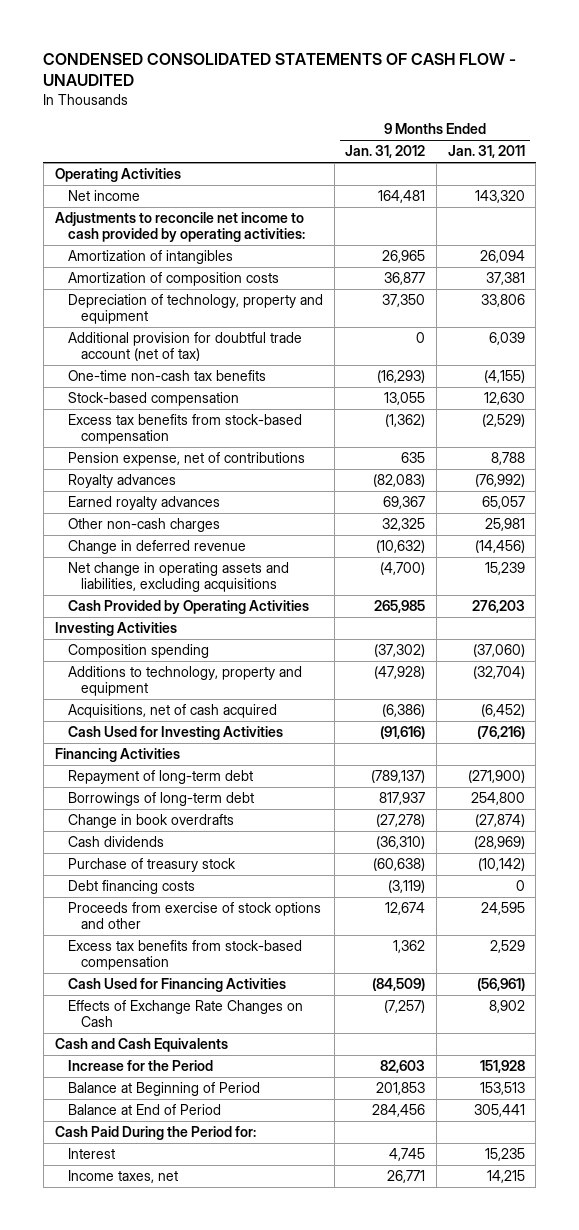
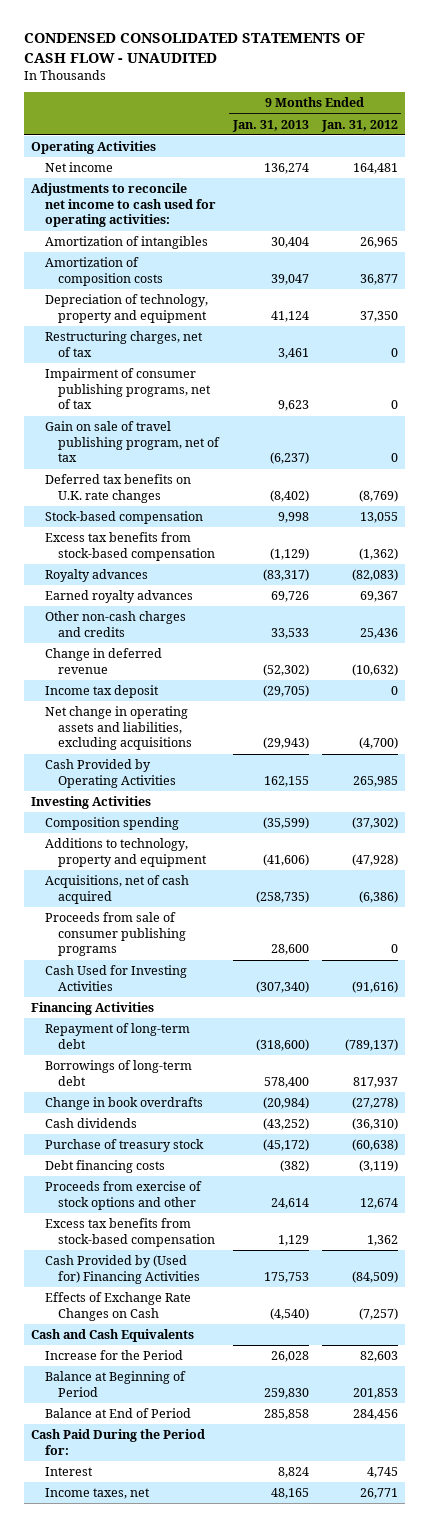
- | 9 Months Ended Jan. 31, 2012 | 9 Months Ended Jan. 31, 2011
+ | 9 Months Ended Jan. 31, 2013 | 9 Months Ended Jan. 31, 2012
- Adjustments to reconcile net income to cash provided by operating activities:
+ Adjustments to reconcile net income to cash used for operating activities:
- Additional provision for doubtful trade account (net of tax) | 0 | 6,039
- One-time non-cash tax benefits | (16,293) | (4,155)
+ Restructuring charges, net of tax | 3,461 | 0
+ Impairment of consumer publishing programs, net of tax | 9,623 | 0
+ Gain on sale of travel publishing program, net of tax | (6,237) | 0
+ Deferred tax benefits on U.K. rate changes | (8,402) | (8,769)
- Pension expense, net of contributions | 635 | 8,788
- Other non-cash charges | 32,325 | 25,981
+ Other non-cash charges and credits | 33,533 | 25,436
+ Income tax deposit | (29,705) | 0
+ Proceeds from sale of consumer publishing programs | 28,600 | 0
- Cash Used for Financing Activities | (84,509) | (56,961)
+ Cash Provided by (Used for) Financing Activities | 175,753 | (84,509)

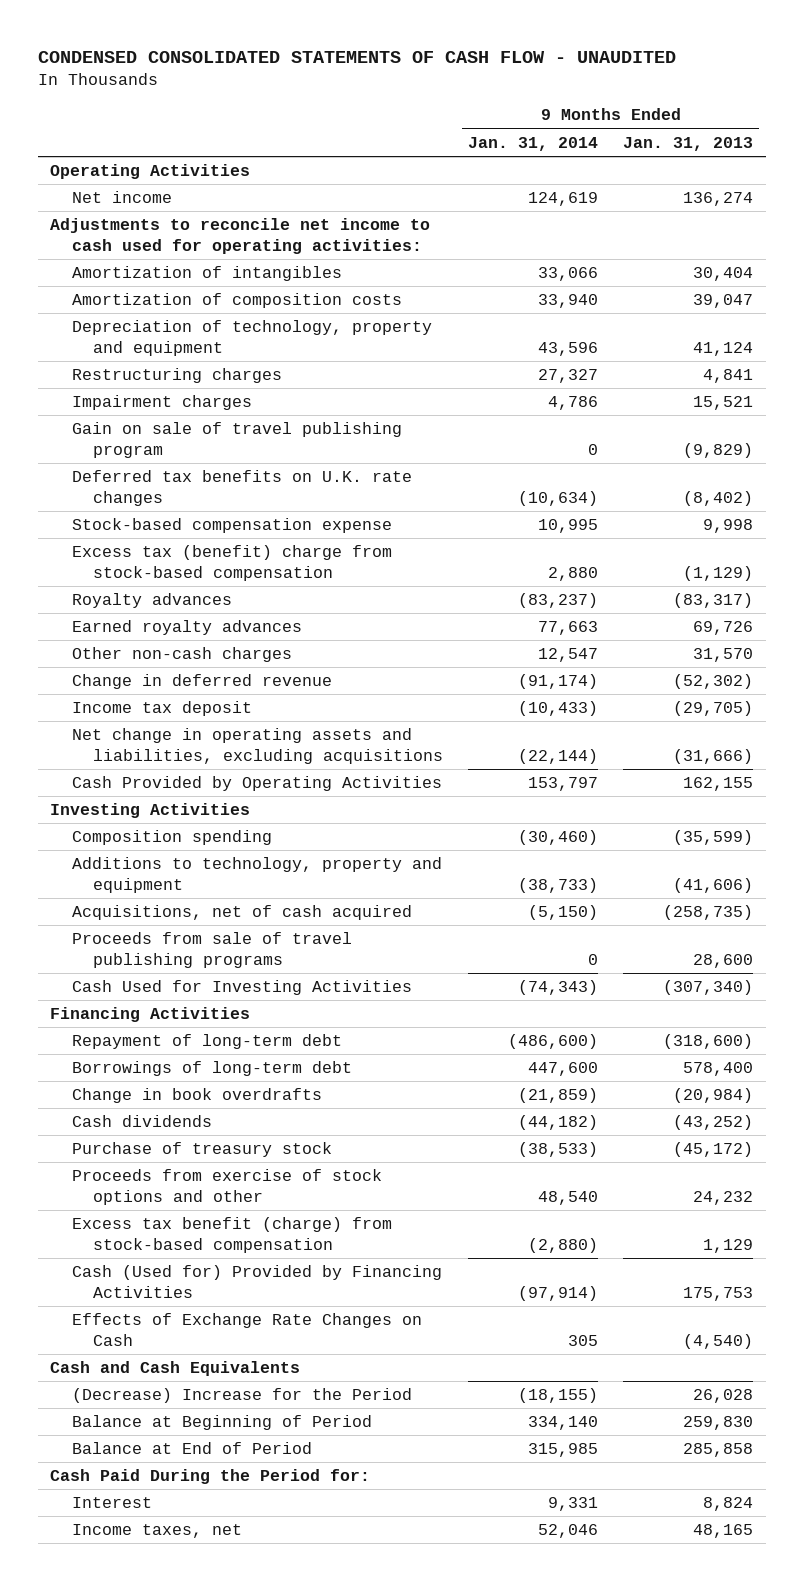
- | 9 Months Ended Jan. 31, 2013 | 9 Months Ended Jan. 31, 2012
+ | 9 Months Ended Jan. 31, 2014 | 9 Months Ended Jan. 31, 2013
- Restructuring charges, net of tax | 3,461 | 0
- Impairment of consumer publishing programs, net of tax | 9,623 | 0
- Gain on sale of travel publishing program, net of tax | (6,237) | 0
+ Restructuring charges | 27,327 | 4,841
+ Impairment charges | 4,786 | 15,521
+ Gain on sale of travel publishing program | 0 | (9,829)
- Stock-based compensation | 9,998 | 13,055
- Excess tax benefits from stock-based compensation | (1,129) | (1,362)
+ Stock-based compensation expense | 10,995 | 9,998
+ Excess tax (benefit) charge from stock-based compensation | 2,880 | (1,129)
- Other non-cash charges and credits | 33,533 | 25,436
+ Other non-cash charges | 12,547 | 31,570
- Net change in operating assets and liabilities, excluding acquisitions | (29,943) | (4,700)
+ Net change in operating assets and liabilities, excluding acquisitions | (22,144) | (31,666)
- Proceeds from sale of consumer publishing programs | 28,600 | 0
+ Proceeds from sale of travel publishing programs | 0 | 28,600
- Debt financing costs | (382) | (3,119)
- Proceeds from exercise of stock options and other | 24,614 | 12,674
- Excess tax benefits from stock-based compensation | 1,129 | 1,362
- Cash Provided by (Used for) Financing Activities | 175,753 | (84,509)
+ Proceeds from exercise of stock options and other | 48,540 | 24,232
+ Excess tax benefit (charge) from stock-based compensation | (2,880) | 1,129
+ Cash (Used for) Provided by Financing Activities | (97,914) | 175,753
- Increase for the Period | 26,028 | 82,603
+ (Decrease) Increase for the Period | (18,155) | 26,028

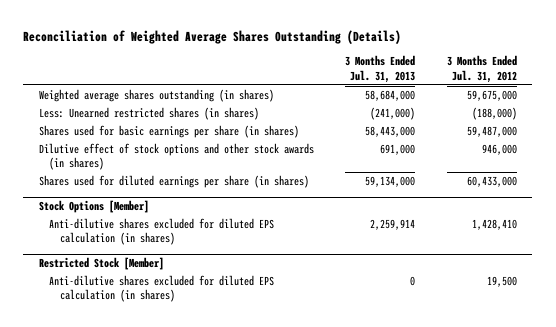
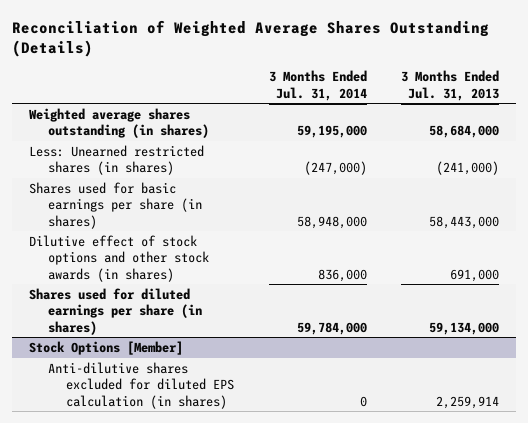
- | 3 Months Ended Jul. 31, 2013 | 3 Months Ended Jul. 31, 2012
+ | 3 Months Ended Jul. 31, 2014 | 3 Months Ended Jul. 31, 2013
- Restricted Stock [Member]
- Anti-dilutive shares excluded for diluted EPS calculation (in shares) | 0 | 19,500

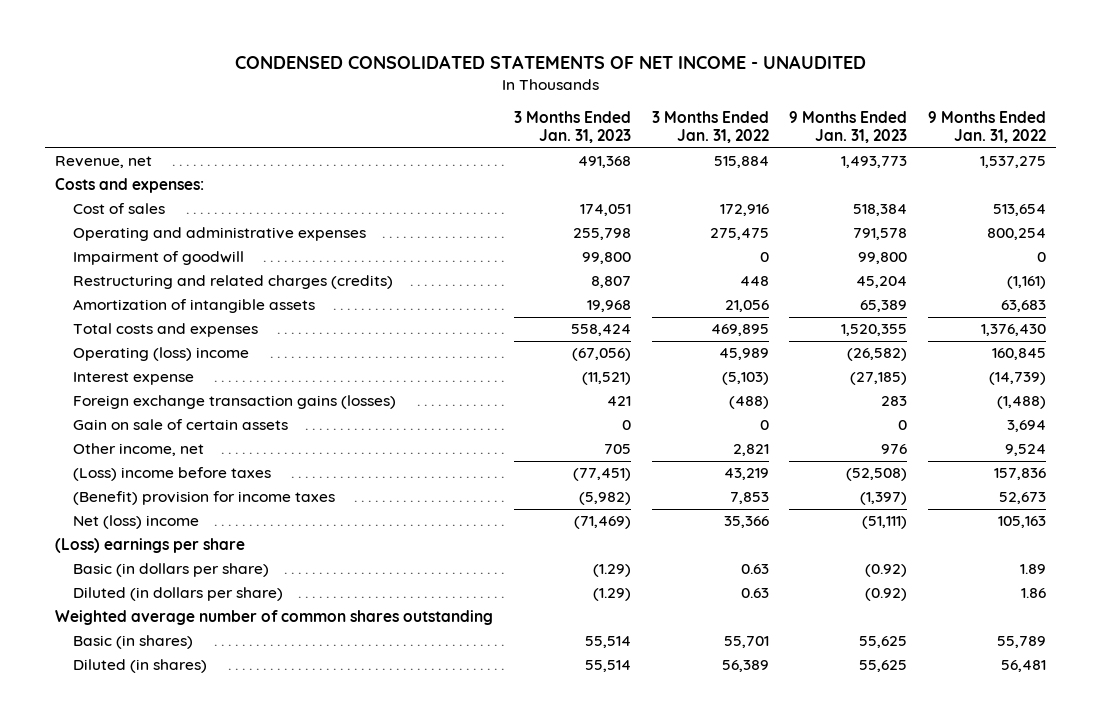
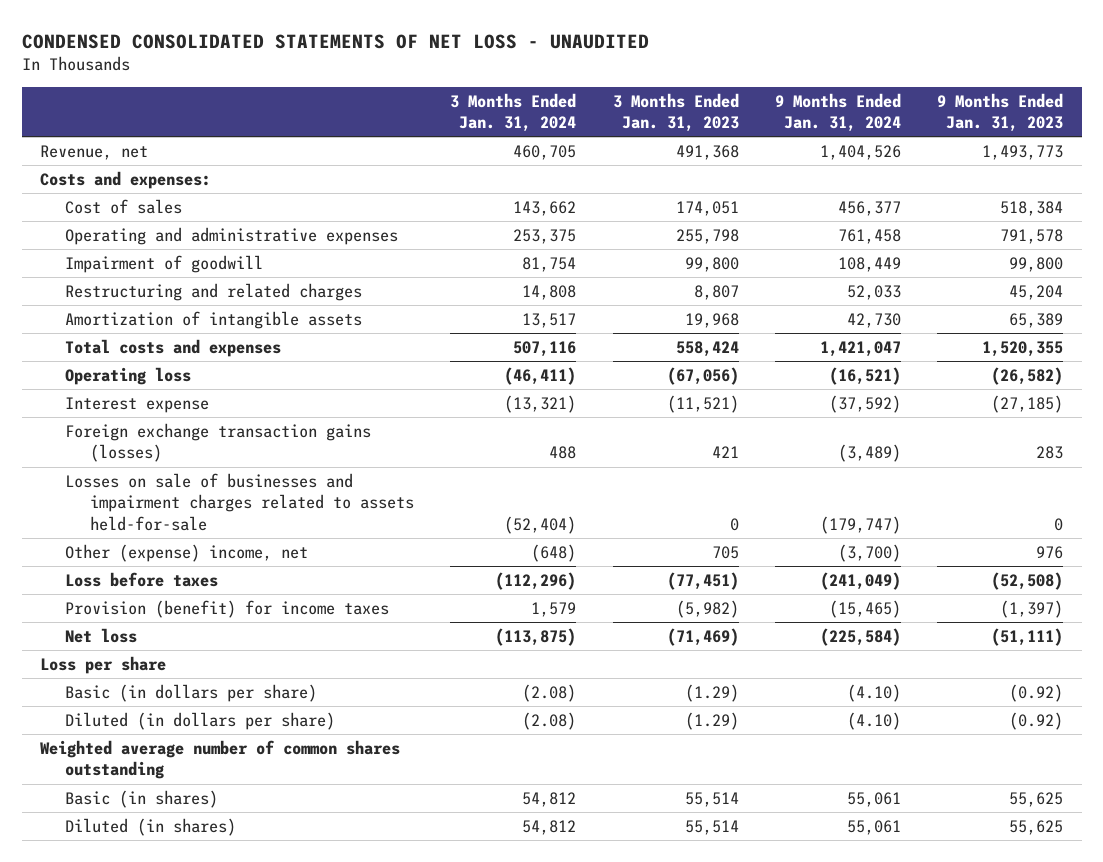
- CONDENSED CONSOLIDATED STATEMENTS OF NET INCOME - UNAUDITED
+ CONDENSED CONSOLIDATED STATEMENTS OF NET LOSS - UNAUDITED
- | 3 Months Ended Jan. 31, 2023 | 3 Months Ended Jan. 31, 2022 | 9 Months Ended Jan. 31, 2023 | 9 Months Ended Jan. 31, 2022
+ | 3 Months Ended Jan. 31, 2024 | 3 Months Ended Jan. 31, 2023 | 9 Months Ended Jan. 31, 2024 | 9 Months Ended Jan. 31, 2023
- Restructuring and related charges (credits) | 8,807 | 448 | 45,204 | (1,161)
+ Restructuring and related charges | 14,808 | 8,807 | 52,033 | 45,204
- Operating (loss) income | (67,056) | 45,989 | (26,582) | 160,845
+ Operating loss | (46,411) | (67,056) | (16,521) | (26,582)
- Gain on sale of certain assets | 0 | 0 | 0 | 3,694
- Other income, net | 705 | 2,821 | 976 | 9,524
- (Loss) income before taxes | (77,451) | 43,219 | (52,508) | 157,836
- (Benefit) provision for income taxes | (5,982) | 7,853 | (1,397) | 52,673
- Net (loss) income | (71,469) | 35,366 | (51,111) | 105,163
- (Loss) earnings per share
+ Losses on sale of businesses and impairment charges related to assets held-for-sale | (52,404) | 0 | (179,747) | 0
+ Other (expense) income, net | (648) | 705 | (3,700) | 976
+ Loss before taxes | (112,296) | (77,451) | (241,049) | (52,508)
+ Provision (benefit) for income taxes | 1,579 | (5,982) | (15,465) | (1,397)
+ Net loss | (113,875) | (71,469) | (225,584) | (51,111)
+ Loss per share

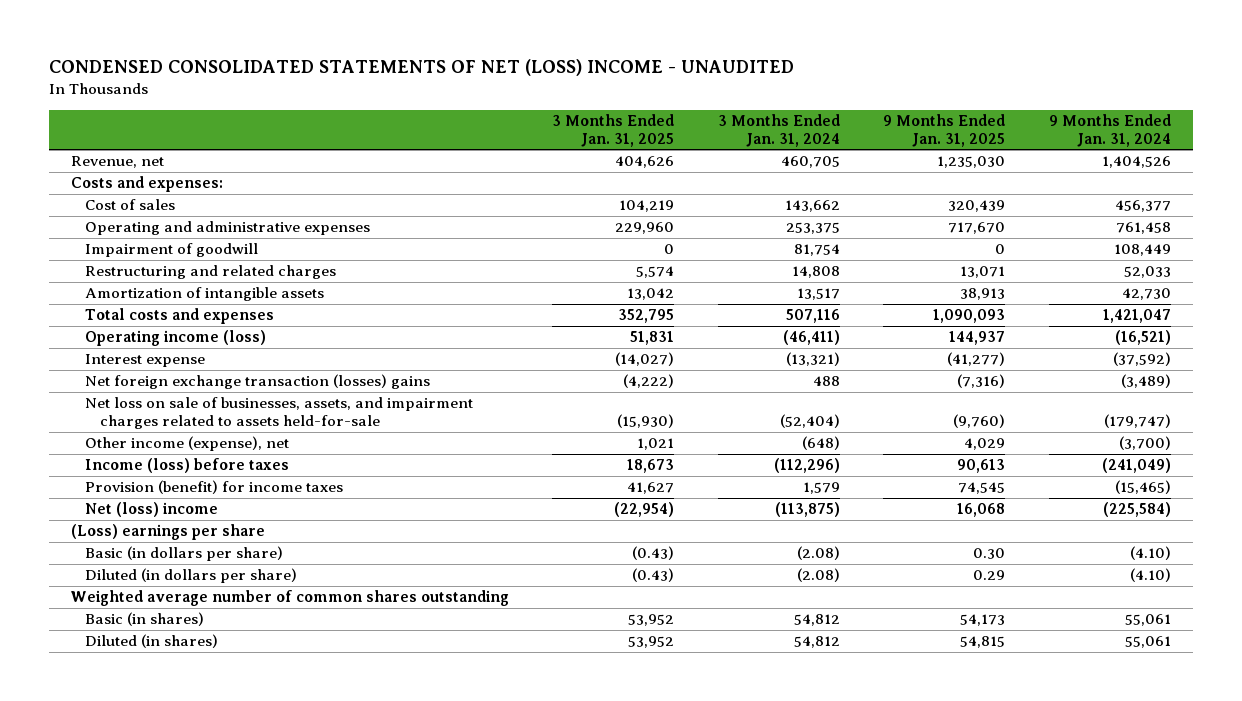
- CONDENSED CONSOLIDATED STATEMENTS OF NET LOSS - UNAUDITED
+ CONDENSED CONSOLIDATED STATEMENTS OF NET (LOSS) INCOME - UNAUDITED
- | 3 Months Ended Jan. 31, 2024 | 3 Months Ended Jan. 31, 2023 | 9 Months Ended Jan. 31, 2024 | 9 Months Ended Jan. 31, 2023
+ | 3 Months Ended Jan. 31, 2025 | 3 Months Ended Jan. 31, 2024 | 9 Months Ended Jan. 31, 2025 | 9 Months Ended Jan. 31, 2024
- Operating loss | (46,411) | (67,056) | (16,521) | (26,582)
+ Operating income (loss) | 51,831 | (46,411) | 144,937 | (16,521)
- Foreign exchange transaction gains (losses) | 488 | 421 | (3,489) | 283
- Losses on sale of businesses and impairment charges related to assets held-for-sale | (52,404) | 0 | (179,747) | 0
- Other (expense) income, net | (648) | 705 | (3,700) | 976
- Loss before taxes | (112,296) | (77,451) | (241,049) | (52,508)
+ Net foreign exchange transaction (losses) gains | (4,222) | 488 | (7,316) | (3,489)
+ Net loss on sale of businesses, assets, and impairment charges related to assets held-for-sale | (15,930) | (52,404) | (9,760) | (179,747)
+ Other income (expense), net | 1,021 | (648) | 4,029 | (3,700)
+ Income (loss) before taxes | 18,673 | (112,296) | 90,613 | (241,049)
- Net loss | (113,875) | (71,469) | (225,584) | (51,111)
- Loss per share
+ Net (loss) income | (22,954) | (113,875) | 16,068 | (225,584)
+ (Loss) earnings per share

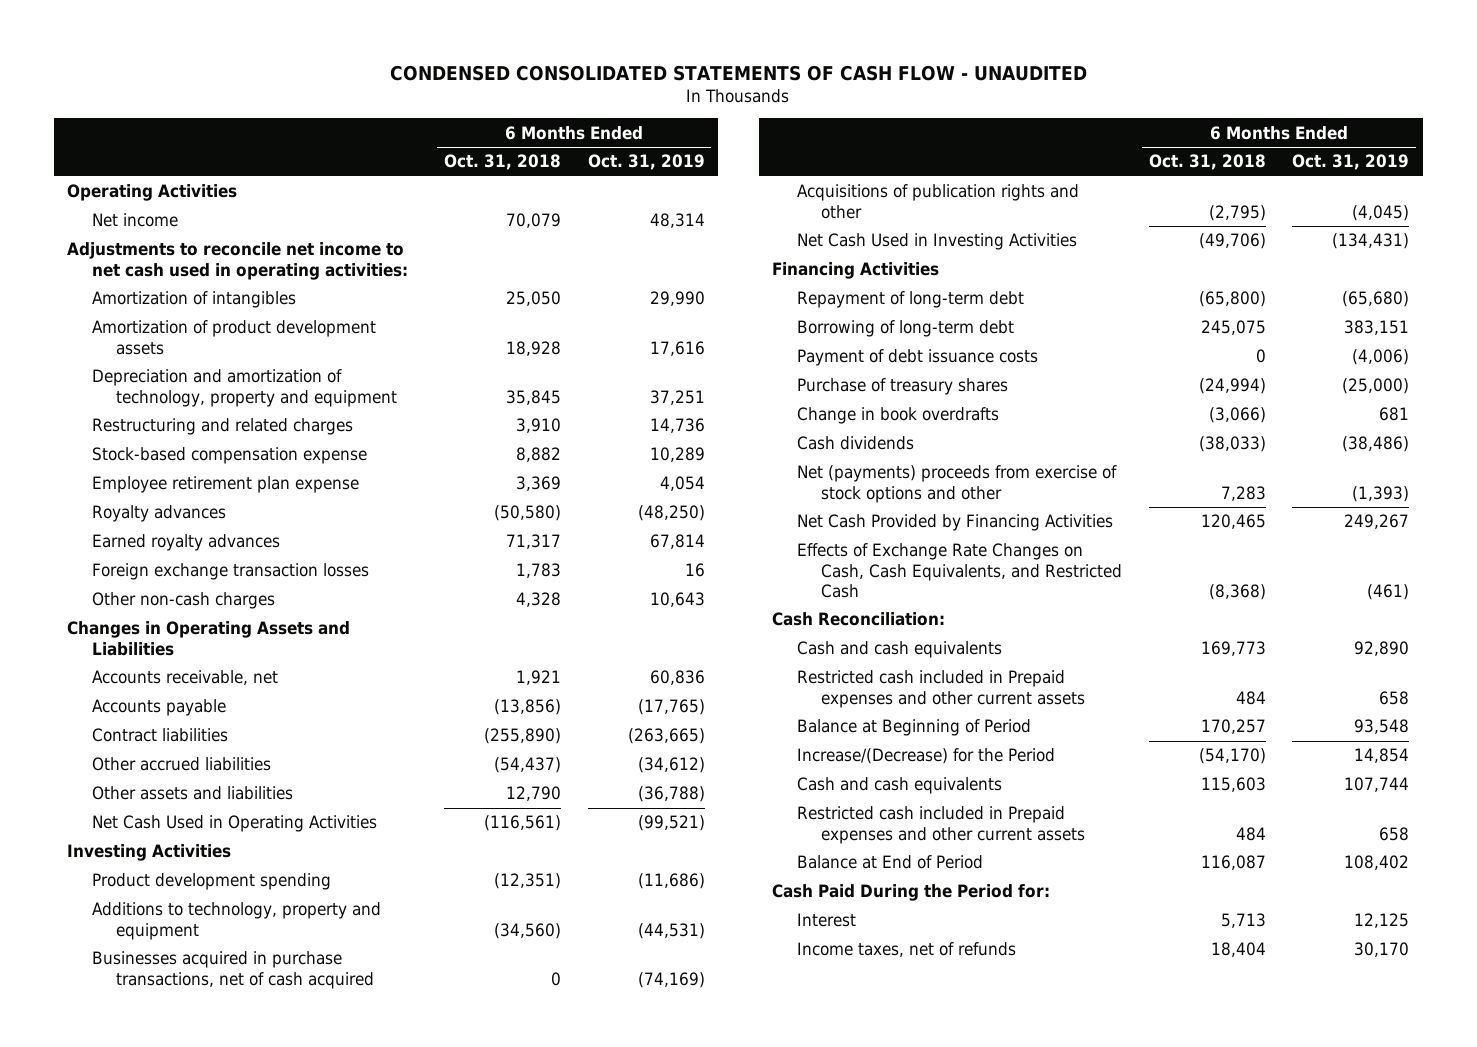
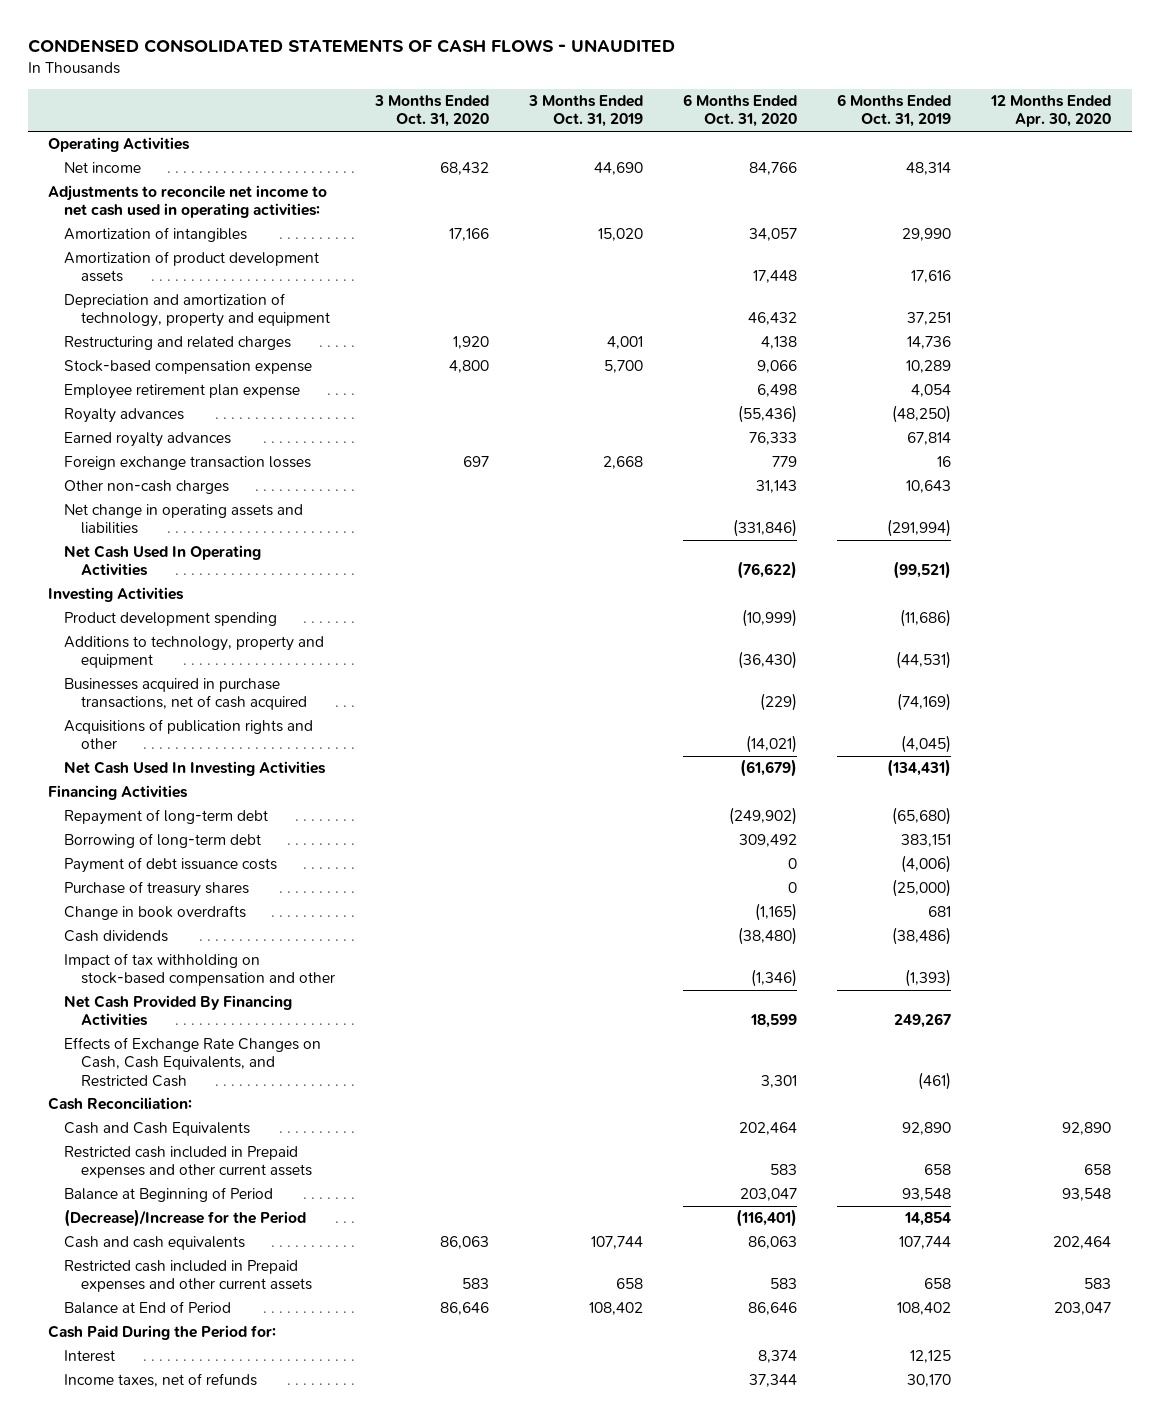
- CONDENSED CONSOLIDATED STATEMENTS OF CASH FLOW - UNAUDITED
+ CONDENSED CONSOLIDATED STATEMENTS OF CASH FLOWS - UNAUDITED
- | 6 Months Ended Oct. 31, 2018 | 6 Months Ended Oct. 31, 2019
+ | 3 Months Ended Oct. 31, 2020 | 3 Months Ended Oct. 31, 2019 | 6 Months Ended Oct. 31, 2020 | 6 Months Ended Oct. 31, 2019 | 12 Months Ended Apr. 30, 2020
- Changes in Operating Assets and Liabilities
- Accounts receivable, net | 1,921 | 60,836
- Accounts payable | (13,856) | (17,765)
- Contract liabilities | (255,890) | (263,665)
- Other accrued liabilities | (54,437) | (34,612)
- Other assets and liabilities | 12,790 | (36,788)
- Net Cash Used in Operating Activities | (116,561) | (99,521)
+ Net change in operating assets and liabilities | | | (331,846) | (291,994) |
+ Net Cash Used In Operating Activities | | | (76,622) | (99,521) |
- Net Cash Used in Investing Activities | (49,706) | (134,431)
+ Net Cash Used In Investing Activities | | | (61,679) | (134,431) |
- Net (payments) proceeds from exercise of stock options and other | 7,283 | (1,393)
- Net Cash Provided by Financing Activities | 120,465 | 249,267
+ Impact of tax withholding on stock-based compensation and other | | | (1,346) | (1,393) |
+ Net Cash Provided By Financing Activities | | | 18,599 | 249,267 |
- Cash and cash equivalents | 169,773 | 92,890
+ Cash and Cash Equivalents | | | 202,464 | 92,890 | 92,890
- Increase/(Decrease) for the Period | (54,170) | 14,854
+ (Decrease)/Increase for the Period | | | (116,401) | 14,854 |

